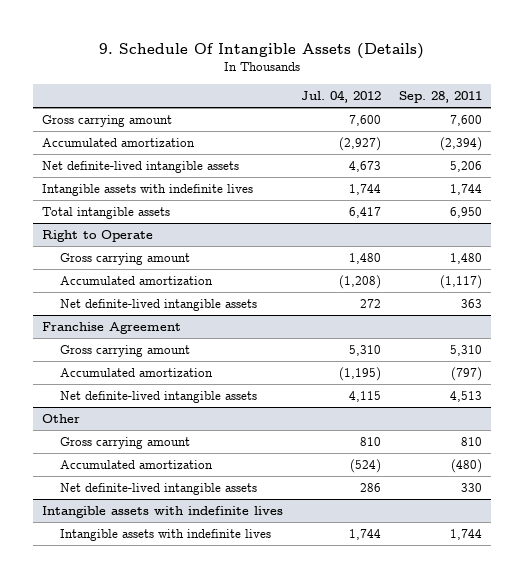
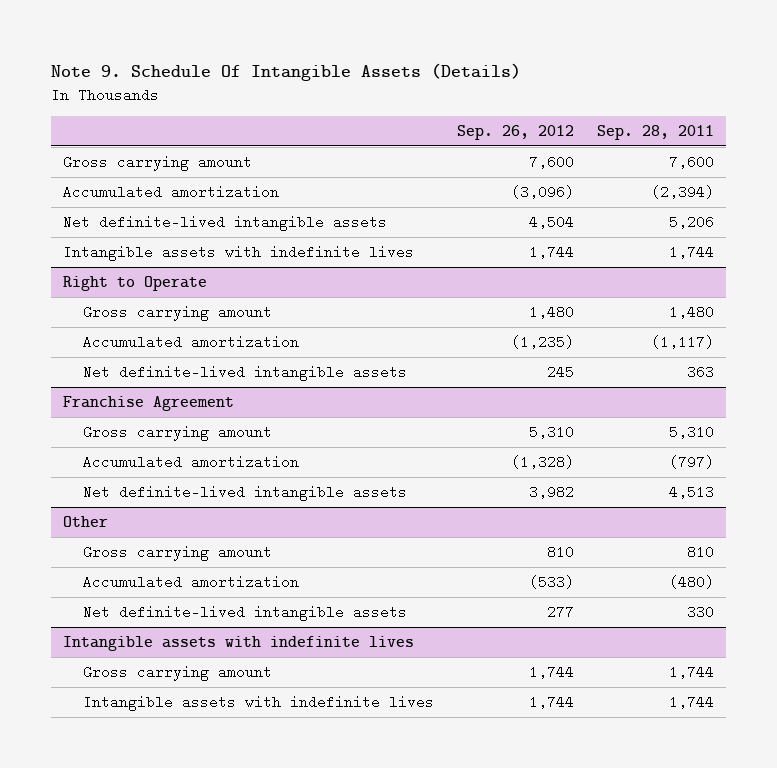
- 9. Schedule Of Intangible Assets (Details)
+ Note 9. Schedule Of Intangible Assets (Details)
- | Jul. 04, 2012 | Sep. 28, 2011
+ | Sep. 26, 2012 | Sep. 28, 2011
- Total intangible assets | 6,417 | 6,950
@ Intangible assets with indefinite lives
+ Gross carrying amount | 1,744 | 1,744

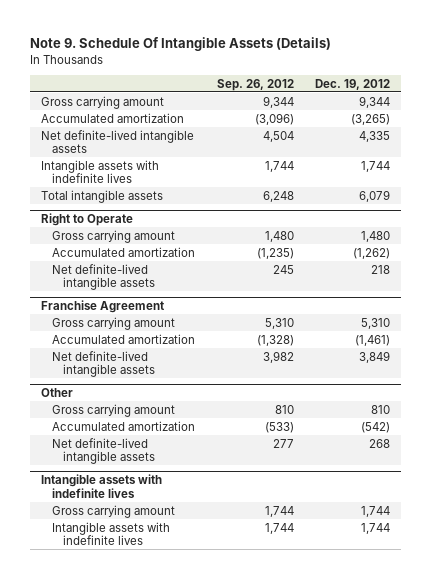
- | Sep. 26, 2012 | Sep. 28, 2011
+ | Sep. 26, 2012 | Dec. 19, 2012
- Gross carrying amount | 7,600 | 7,600
+ Gross carrying amount | 9,344 | 9,344
+ Total intangible assets | 6,248 | 6,079

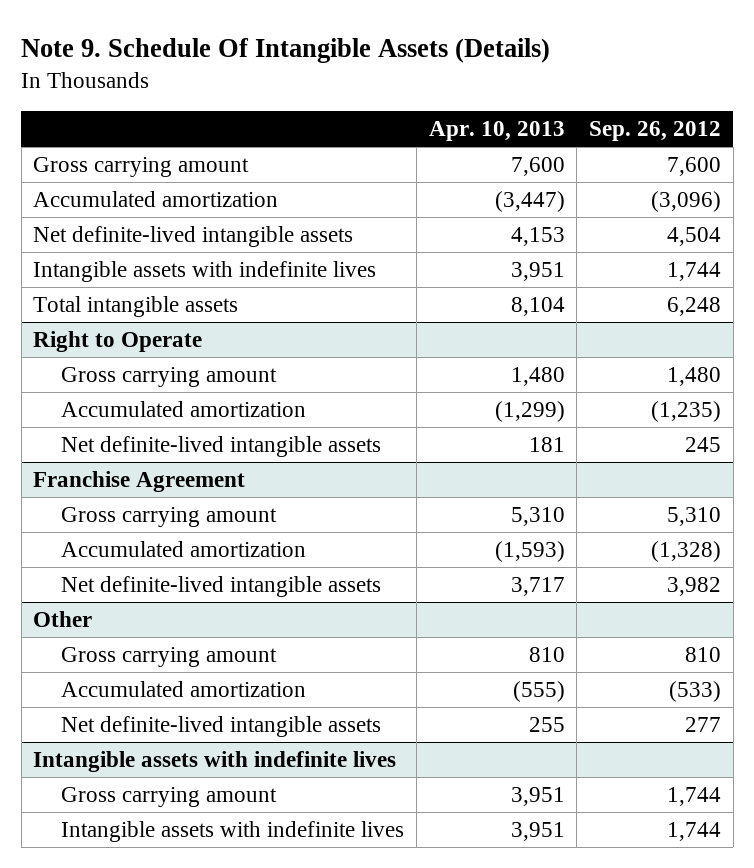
- | Sep. 26, 2012 | Dec. 19, 2012
+ | Apr. 10, 2013 | Sep. 26, 2012
- Gross carrying amount | 9,344 | 9,344
+ Gross carrying amount | 7,600 | 7,600

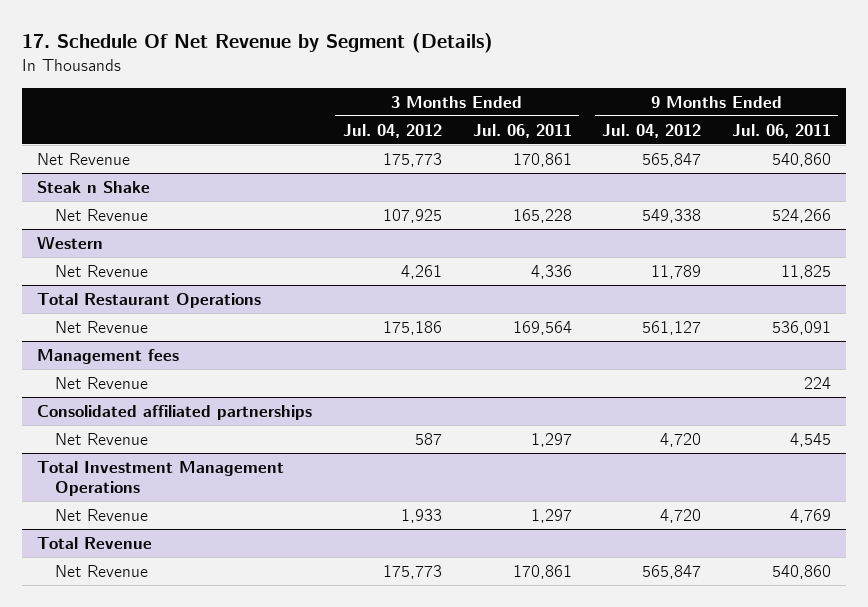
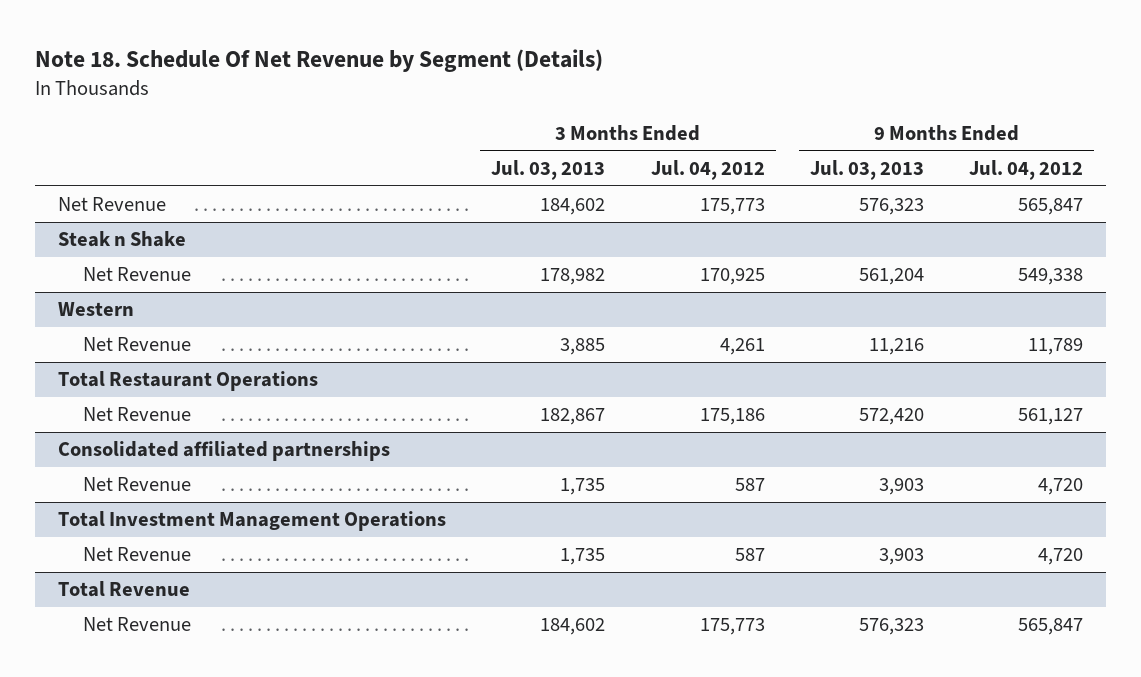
- 17. Schedule Of Net Revenue by Segment (Details)
+ Note 18. Schedule Of Net Revenue by Segment (Details)
- | 3 Months Ended Jul. 04, 2012 | 3 Months Ended Jul. 06, 2011 | 9 Months Ended Jul. 04, 2012 | 9 Months Ended Jul. 06, 2011
+ | 3 Months Ended Jul. 03, 2013 | 3 Months Ended Jul. 04, 2012 | 9 Months Ended Jul. 03, 2013 | 9 Months Ended Jul. 04, 2012
@ Steak n Shake
- Net Revenue | 107,925 | 165,228 | 549,338 | 524,266
+ Net Revenue | 178,982 | 170,925 | 561,204 | 549,338
- Management fees
- Net Revenue | | | | 224
@ Total Investment Management Operations
- Net Revenue | 1,933 | 1,297 | 4,720 | 4,769
+ Net Revenue | 1,735 | 587 | 3,903 | 4,720

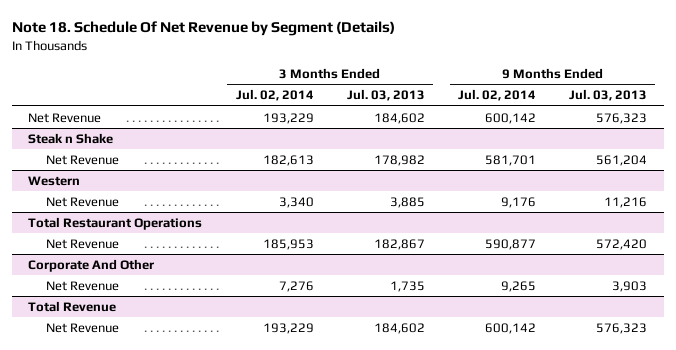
- | 3 Months Ended Jul. 03, 2013 | 3 Months Ended Jul. 04, 2012 | 9 Months Ended Jul. 03, 2013 | 9 Months Ended Jul. 04, 2012
+ | 3 Months Ended Jul. 02, 2014 | 3 Months Ended Jul. 03, 2013 | 9 Months Ended Jul. 02, 2014 | 9 Months Ended Jul. 03, 2013
- Consolidated affiliated partnerships
- Net Revenue | 1,735 | 587 | 3,903 | 4,720
- Total Investment Management Operations
+ Corporate And Other

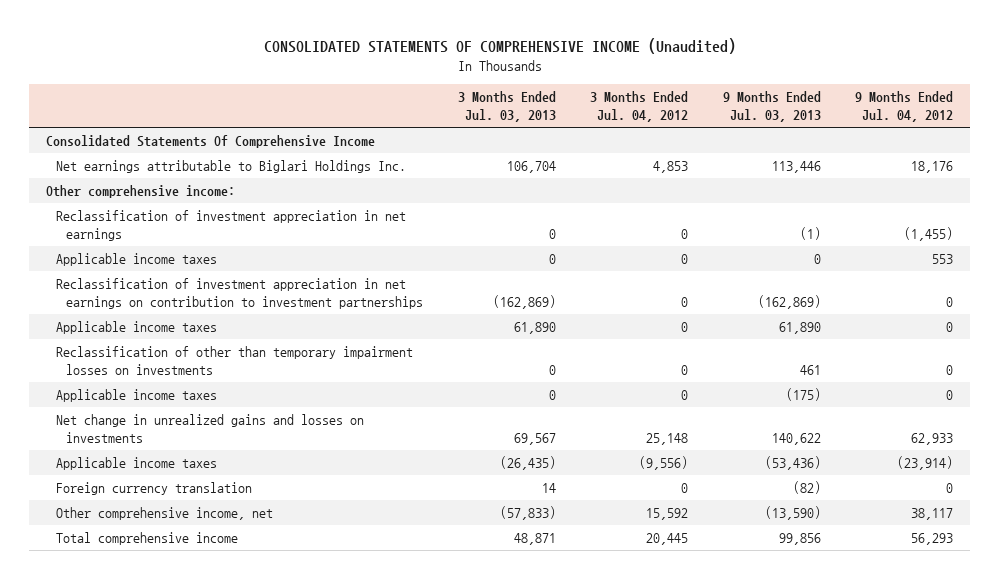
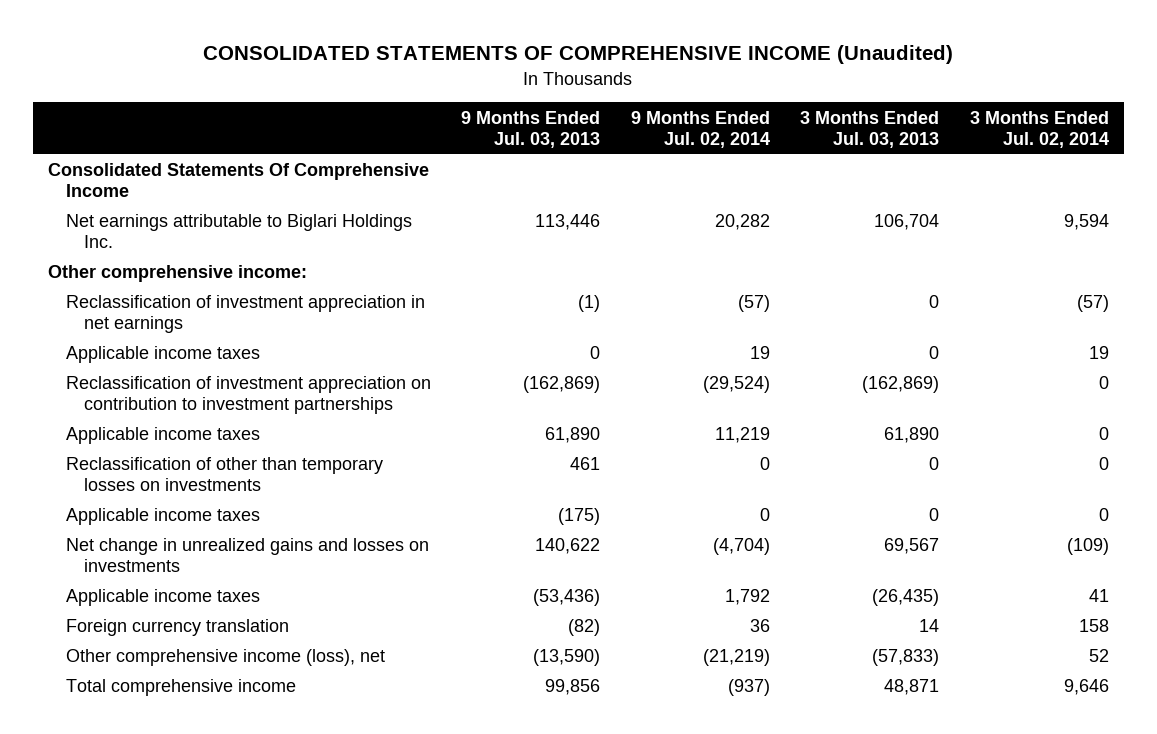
- | 3 Months Ended Jul. 03, 2013 | 3 Months Ended Jul. 04, 2012 | 9 Months Ended Jul. 03, 2013 | 9 Months Ended Jul. 04, 2012
+ | 9 Months Ended Jul. 03, 2013 | 9 Months Ended Jul. 02, 2014 | 3 Months Ended Jul. 03, 2013 | 3 Months Ended Jul. 02, 2014
- Reclassification of investment appreciation in net earnings on contribution to investment partnerships | (162,869) | 0 | (162,869) | 0
+ Reclassification of investment appreciation on contribution to investment partnerships | (162,869) | (29,524) | (162,869) | 0
- Reclassification of other than temporary impairment losses on investments | 0 | 0 | 461 | 0
+ Reclassification of other than temporary losses on investments | 461 | 0 | 0 | 0
- Other comprehensive income, net | (57,833) | 15,592 | (13,590) | 38,117
+ Other comprehensive income (loss), net | (13,590) | (21,219) | (57,833) | 52

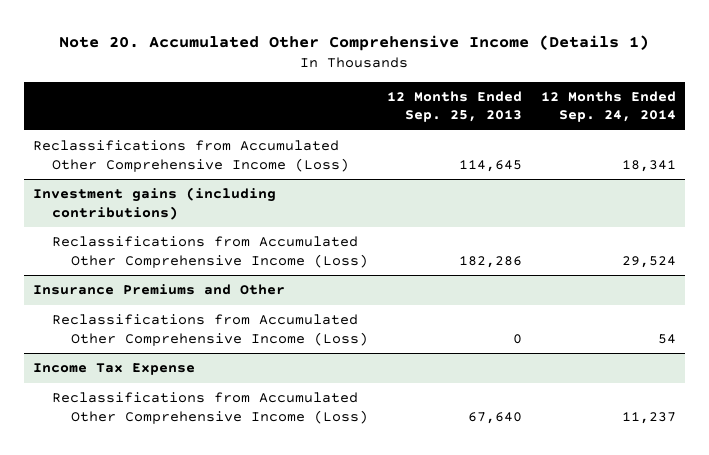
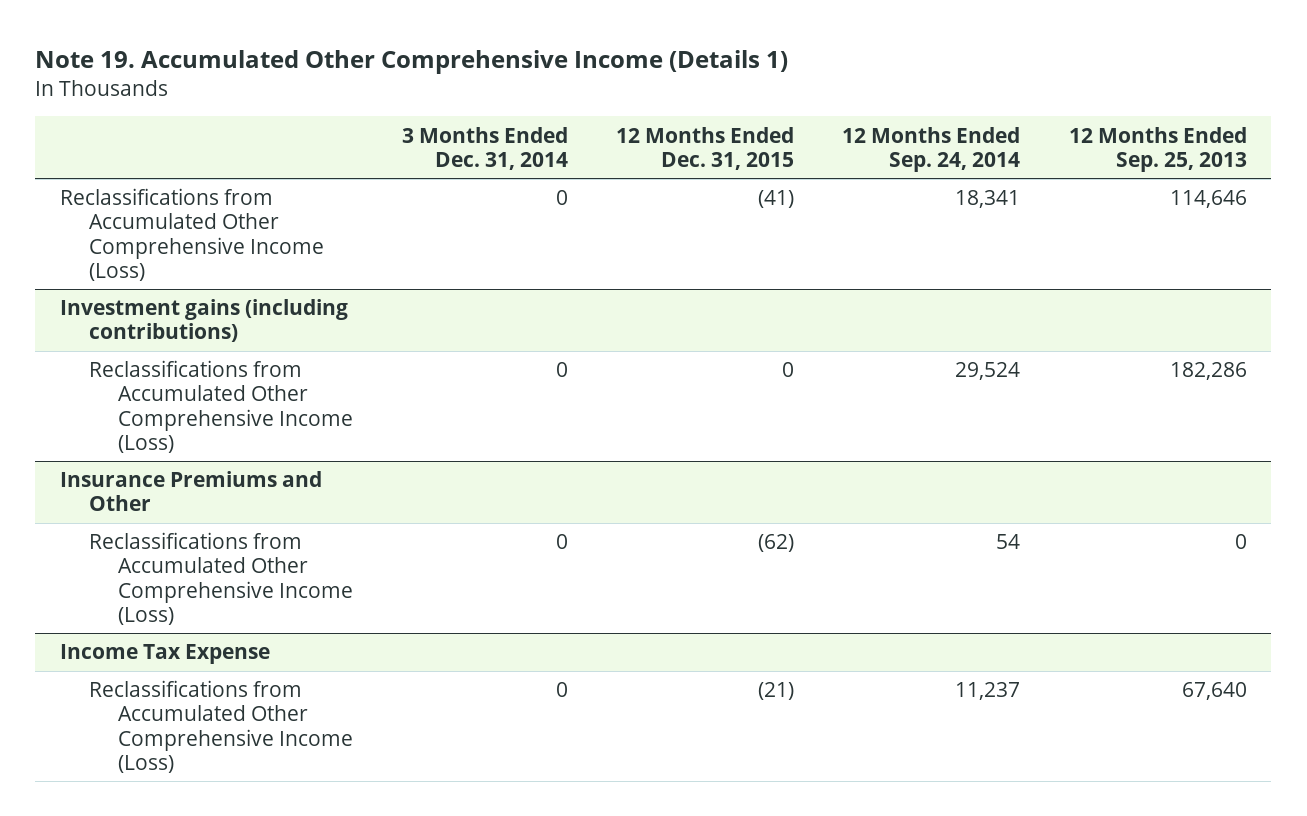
- Note 20. Accumulated Other Comprehensive Income (Details 1)
+ Note 19. Accumulated Other Comprehensive Income (Details 1)
- | 12 Months Ended Sep. 25, 2013 | 12 Months Ended Sep. 24, 2014
+ | 3 Months Ended Dec. 31, 2014 | 12 Months Ended Dec. 31, 2015 | 12 Months Ended Sep. 24, 2014 | 12 Months Ended Sep. 25, 2013
- Reclassifications from Accumulated Other Comprehensive Income (Loss) | 114,645 | 18,341
+ Reclassifications from Accumulated Other Comprehensive Income (Loss) | 0 | (41) | 18,341 | 114,646

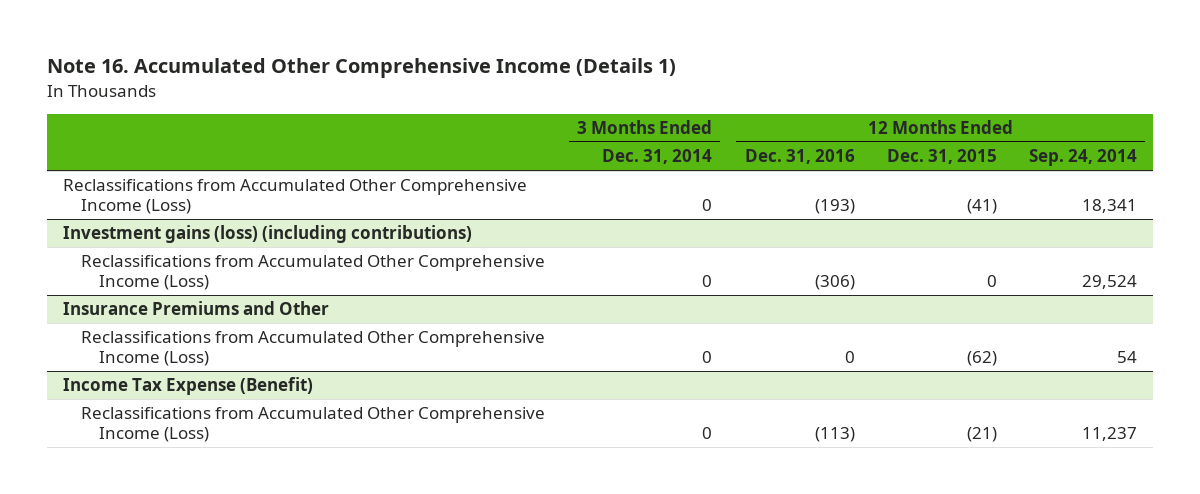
- Note 19. Accumulated Other Comprehensive Income (Details 1)
+ Note 16. Accumulated Other Comprehensive Income (Details 1)
- | 3 Months Ended Dec. 31, 2014 | 12 Months Ended Dec. 31, 2015 | 12 Months Ended Sep. 24, 2014 | 12 Months Ended Sep. 25, 2013
+ | 3 Months Ended Dec. 31, 2014 | 12 Months Ended Dec. 31, 2016 | 12 Months Ended Dec. 31, 2015 | 12 Months Ended Sep. 24, 2014
- Investment gains (including contributions)
+ Investment gains (loss) (including contributions)
- Income Tax Expense
+ Income Tax Expense (Benefit)

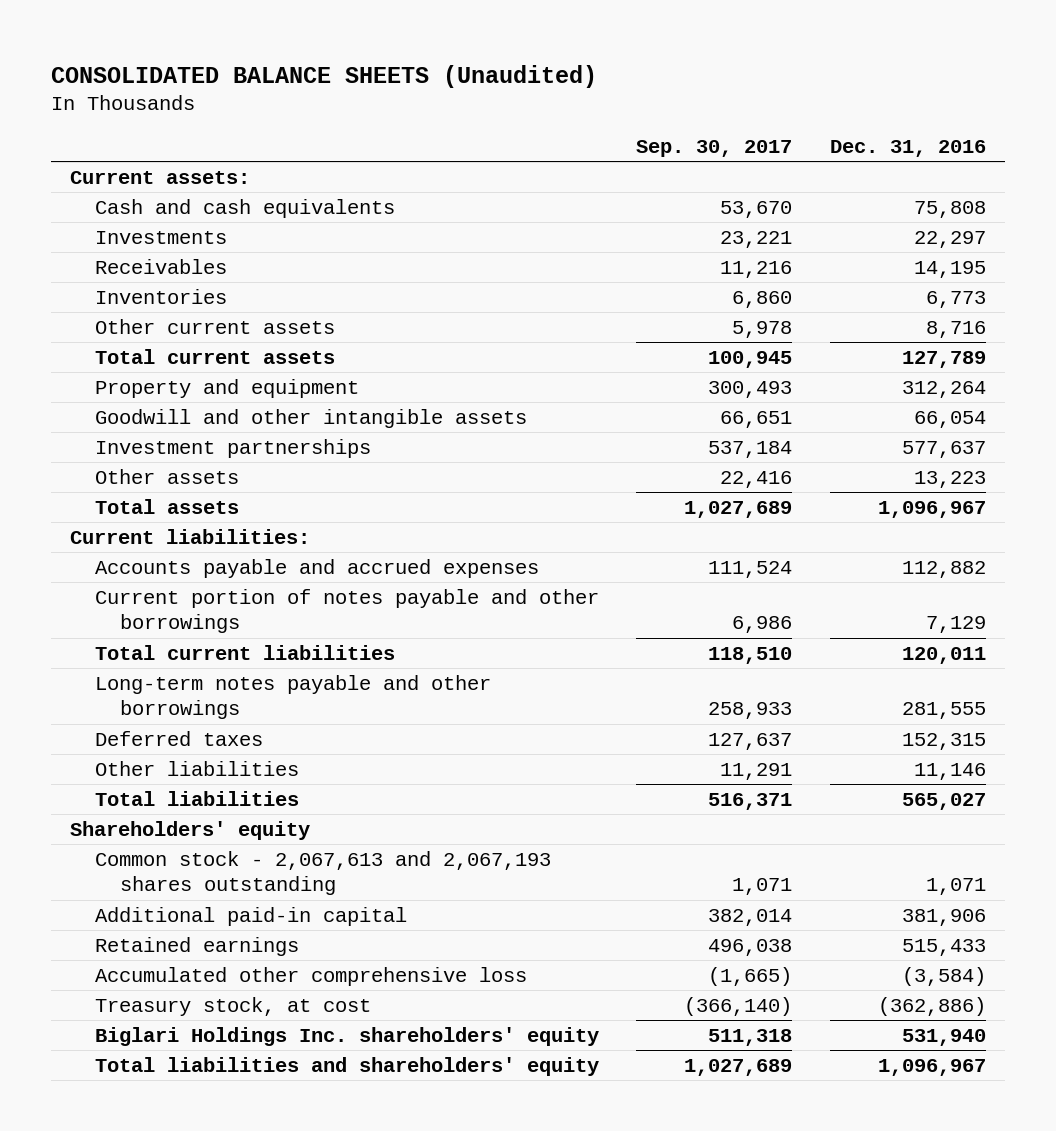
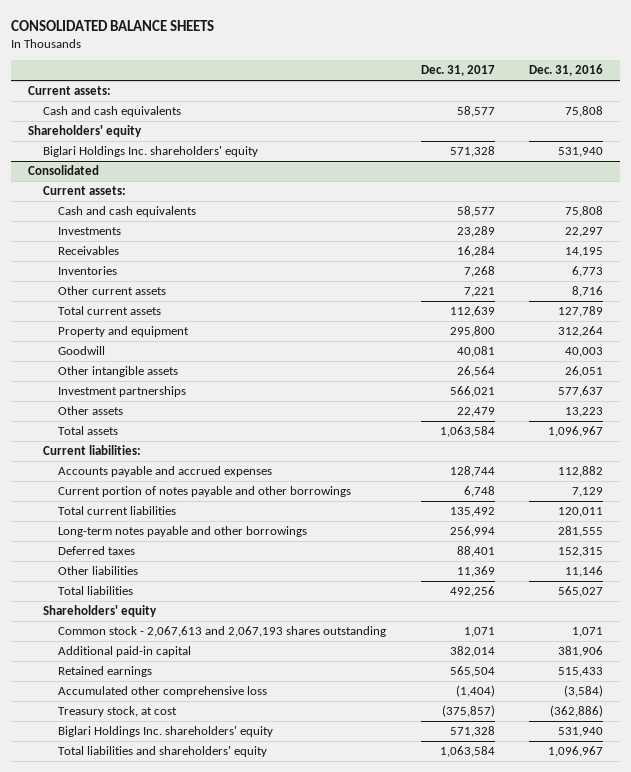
- CONSOLIDATED BALANCE SHEETS (Unaudited)
+ CONSOLIDATED BALANCE SHEETS
- | Sep. 30, 2017 | Dec. 31, 2016
+ | Dec. 31, 2017 | Dec. 31, 2016
+ Shareholders' equity
+ Biglari Holdings Inc. shareholders' equity | 571,328 | 531,940
+ Consolidated
+ Current assets:
+ Cash and cash equivalents | 58,577 | 75,808
- Goodwill and other intangible assets | 66,651 | 66,054
+ Goodwill | 40,081 | 40,003
+ Other intangible assets | 26,564 | 26,051

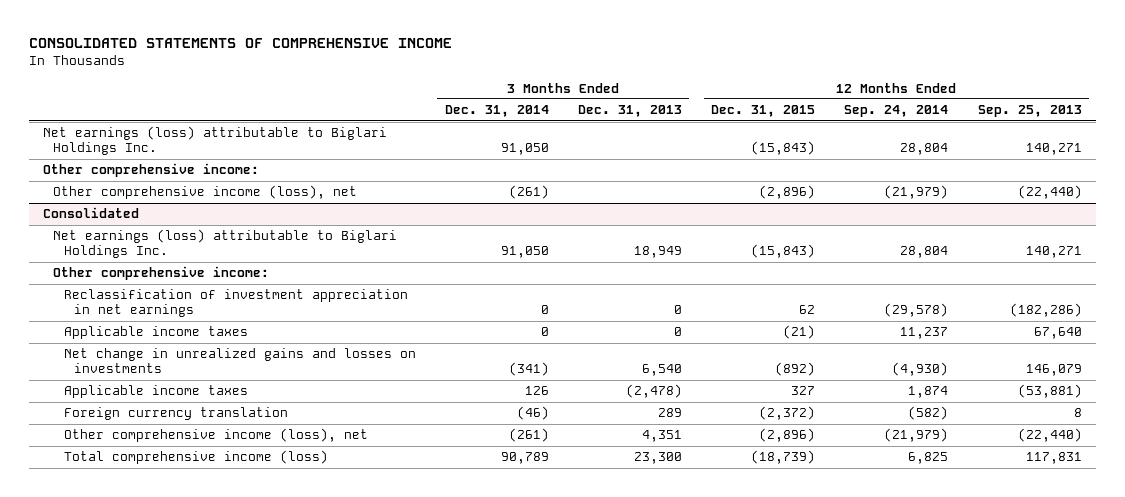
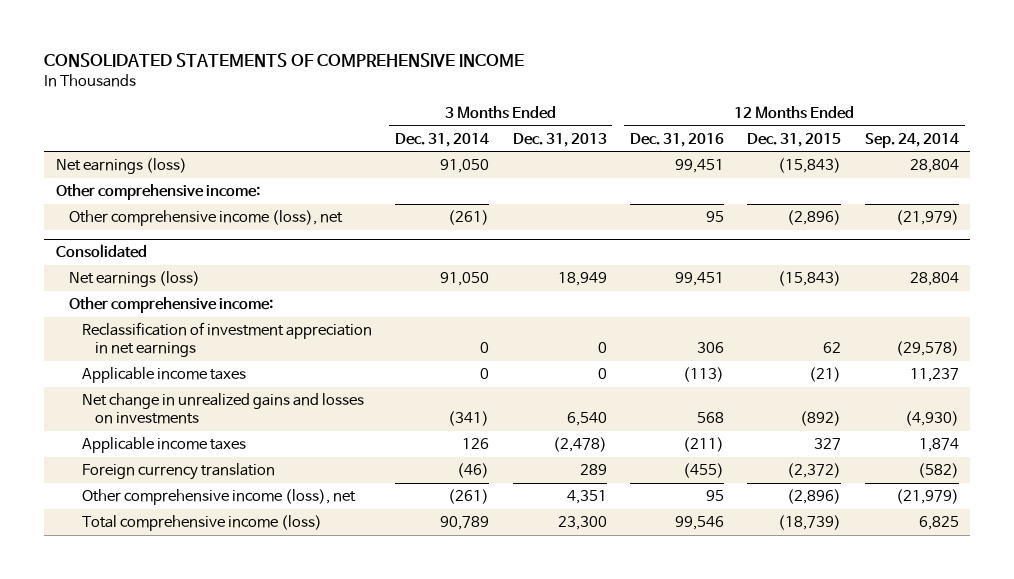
- | 3 Months Ended Dec. 31, 2014 | 3 Months Ended Dec. 31, 2013 | 12 Months Ended Dec. 31, 2015 | 12 Months Ended Sep. 24, 2014 | 12 Months Ended Sep. 25, 2013
+ | 3 Months Ended Dec. 31, 2014 | 3 Months Ended Dec. 31, 2013 | 12 Months Ended Dec. 31, 2016 | 12 Months Ended Dec. 31, 2015 | 12 Months Ended Sep. 24, 2014
- Net earnings (loss) attributable to Biglari Holdings Inc. | 91,050 | | (15,843) | 28,804 | 140,271
+ Net earnings (loss) | 91,050 | | 99,451 | (15,843) | 28,804
@ Consolidated
- Net earnings (loss) attributable to Biglari Holdings Inc. | 91,050 | 18,949 | (15,843) | 28,804 | 140,271
+ Net earnings (loss) | 91,050 | 18,949 | 99,451 | (15,843) | 28,804

